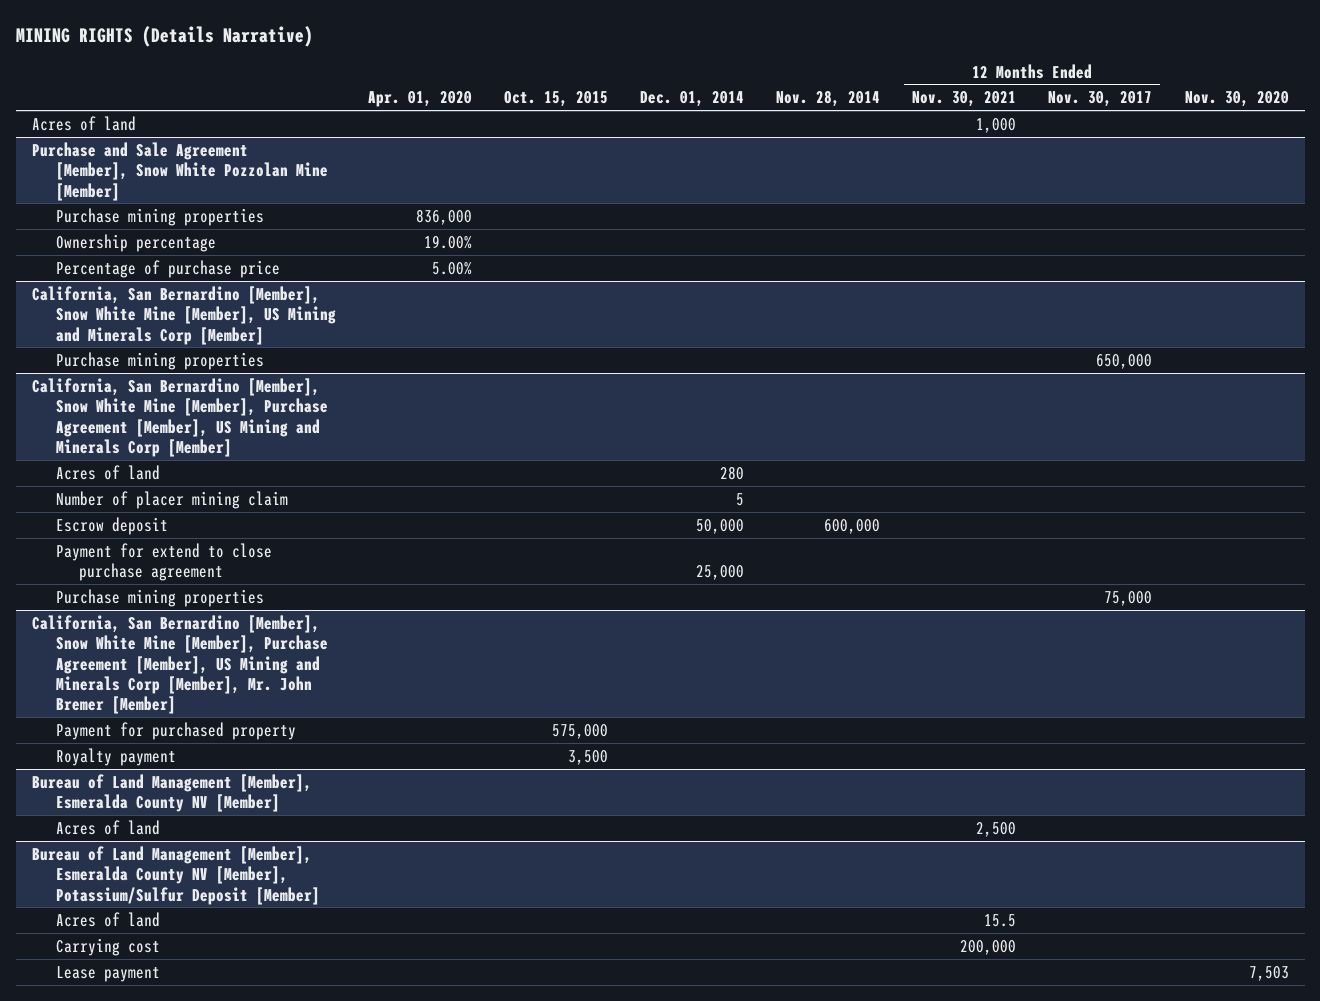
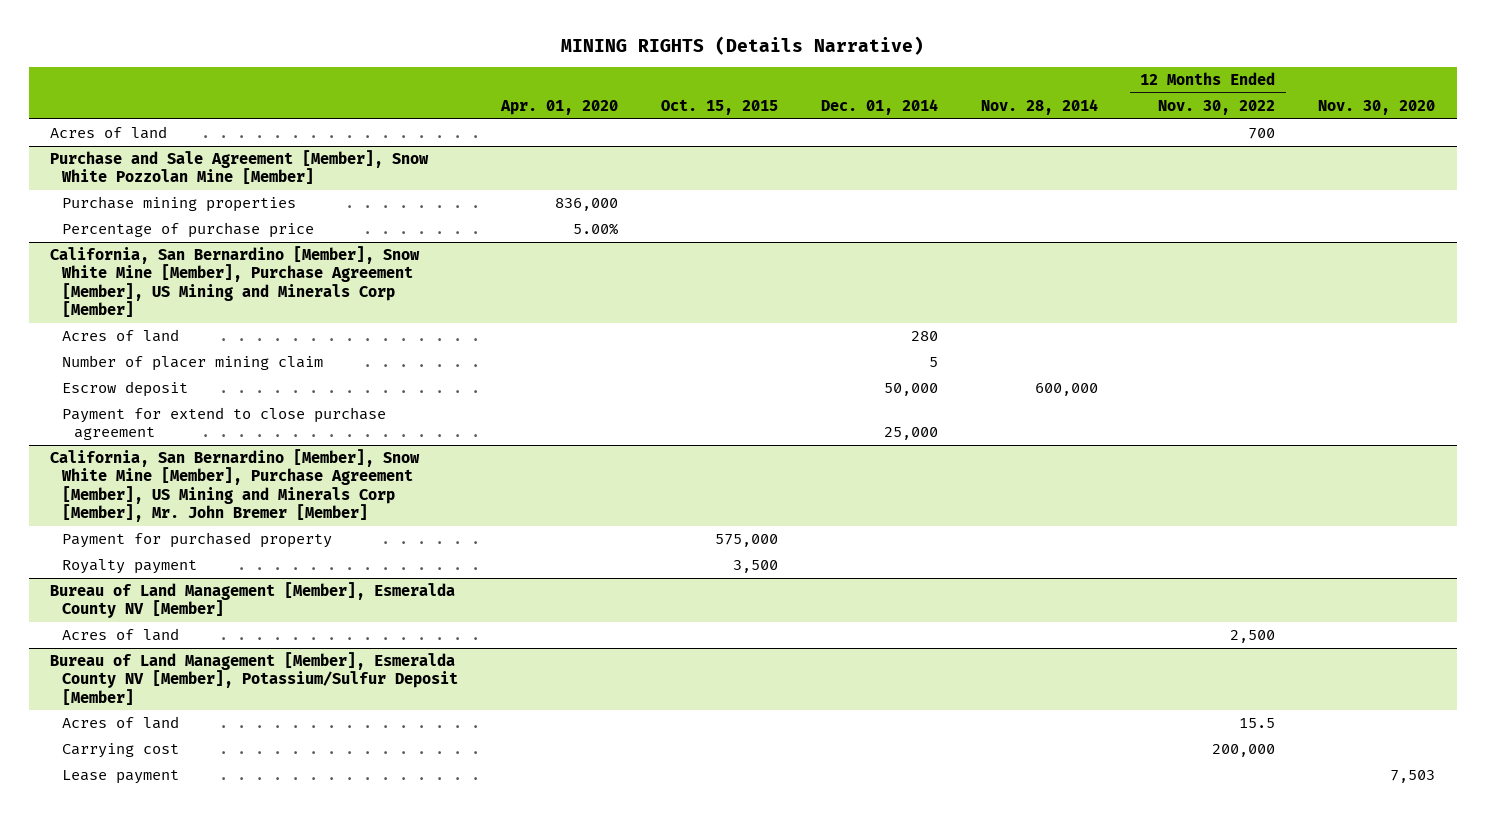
- | Apr. 01, 2020 | Oct. 15, 2015 | Dec. 01, 2014 | Nov. 28, 2014 | 12 Months Ended Nov. 30, 2021 | 12 Months Ended Nov. 30, 2017 | Nov. 30, 2020
+ | Apr. 01, 2020 | Oct. 15, 2015 | Dec. 01, 2014 | Nov. 28, 2014 | 12 Months Ended Nov. 30, 2022 | Nov. 30, 2020
@ Purchase and Sale Agreement [Member], Snow White Pozzolan Mine [Member]
- Ownership percentage | 19.00% | | | | | |
- California, San Bernardino [Member], Snow White Mine [Member], US Mining and Minerals Corp [Member]
- Purchase mining properties | | | | | | 650,000 |
@ California, San Bernardino [Member], Snow White Mine [Member], Purchase Agreement [Member], US Mining and Minerals Corp [Member]
- Purchase mining properties | | | | | | 75,000 |

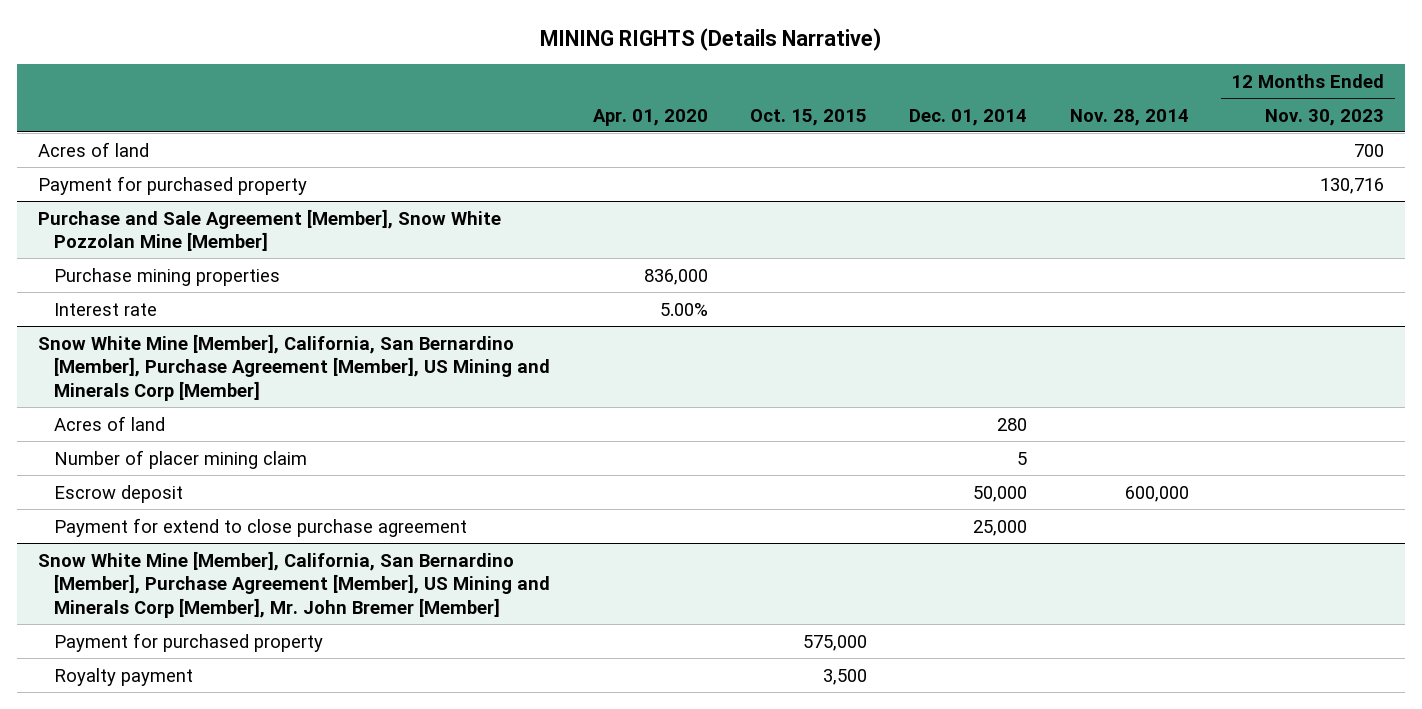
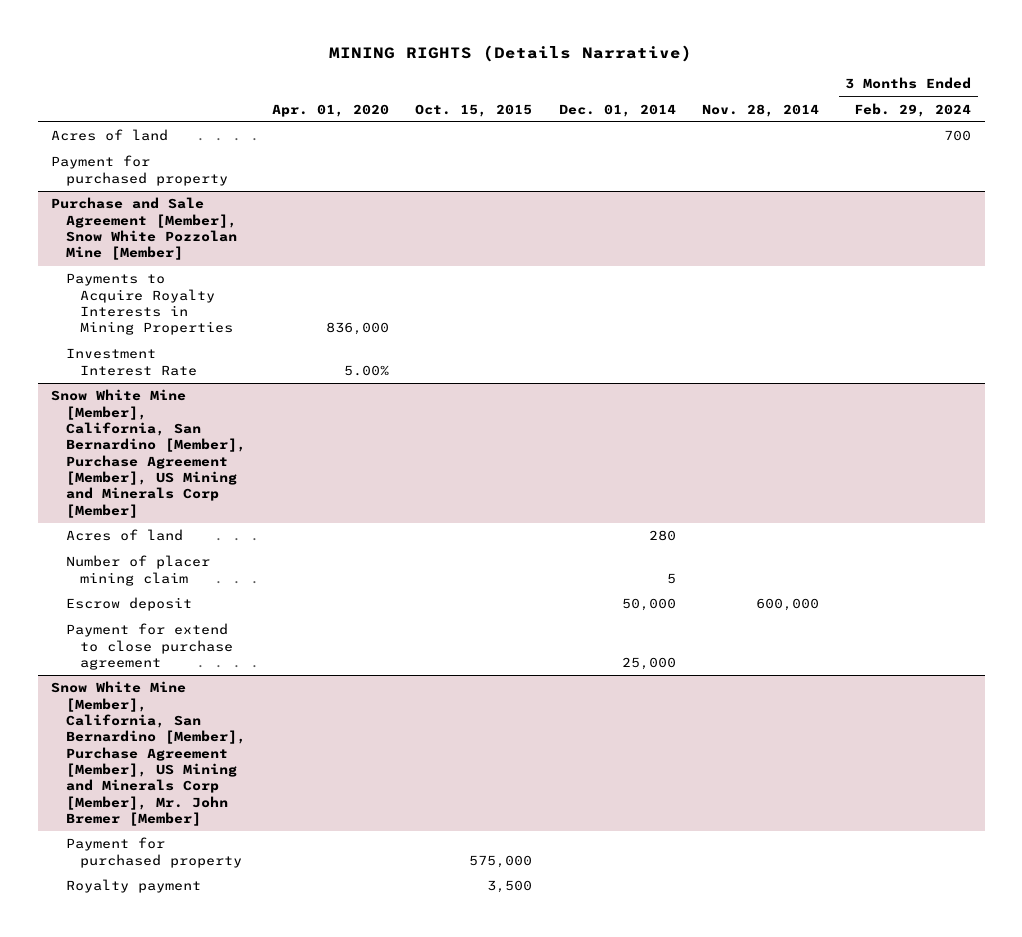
- | Apr. 01, 2020 | Oct. 15, 2015 | Dec. 01, 2014 | Nov. 28, 2014 | 12 Months Ended Nov. 30, 2023
+ | Apr. 01, 2020 | Oct. 15, 2015 | Dec. 01, 2014 | Nov. 28, 2014 | 3 Months Ended Feb. 29, 2024
@ Purchase and Sale Agreement [Member], Snow White Pozzolan Mine [Member]
- Purchase mining properties | 836,000 | | | |
- Interest rate | 5.00% | | | |
+ Payments to Acquire Royalty Interests in Mining Properties | 836,000 | | | |
+ Investment Interest Rate | 5.00% | | | |

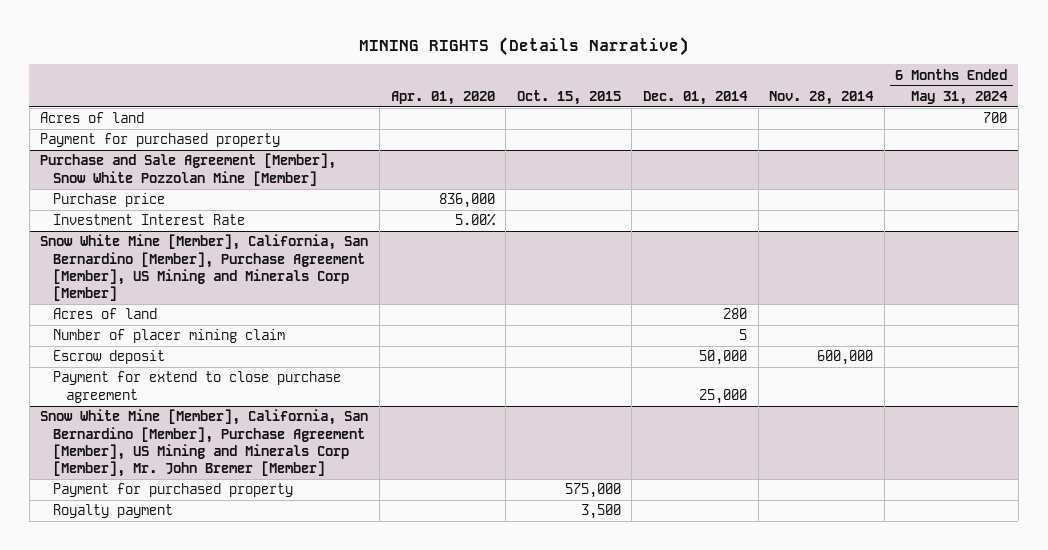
- | Apr. 01, 2020 | Oct. 15, 2015 | Dec. 01, 2014 | Nov. 28, 2014 | 3 Months Ended Feb. 29, 2024
+ | Apr. 01, 2020 | Oct. 15, 2015 | Dec. 01, 2014 | Nov. 28, 2014 | 6 Months Ended May 31, 2024
@ Purchase and Sale Agreement [Member], Snow White Pozzolan Mine [Member]
- Payments to Acquire Royalty Interests in Mining Properties | 836,000 | | | |
+ Purchase price | 836,000 | | | |

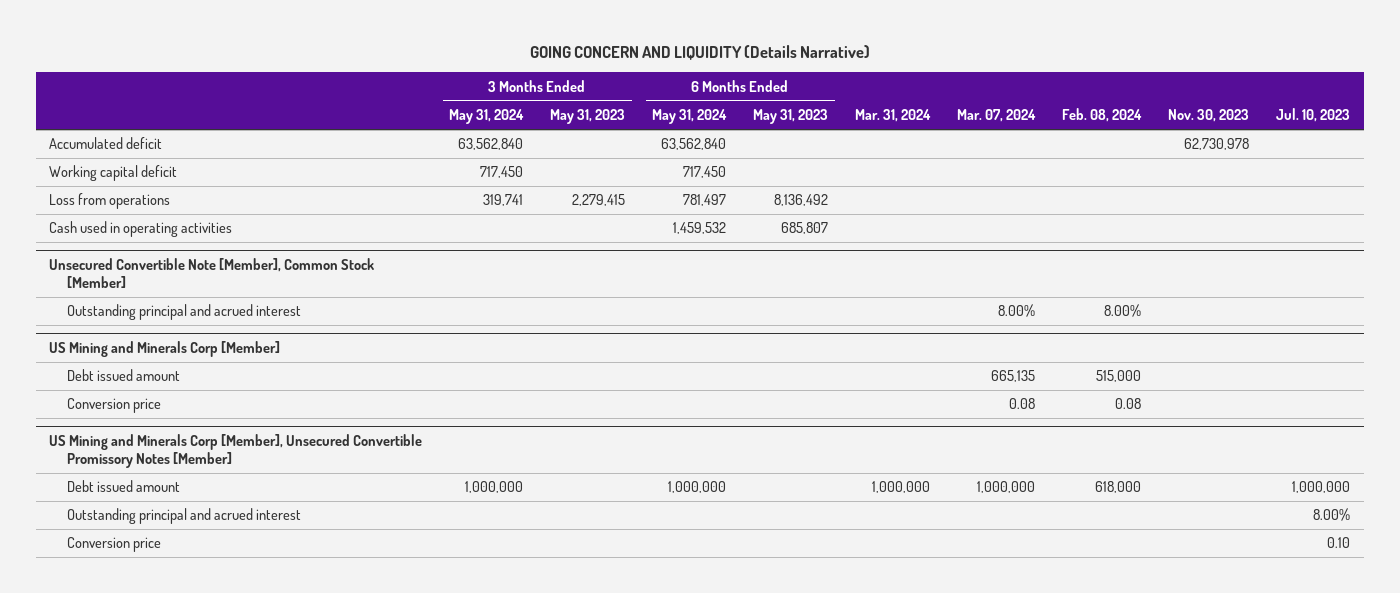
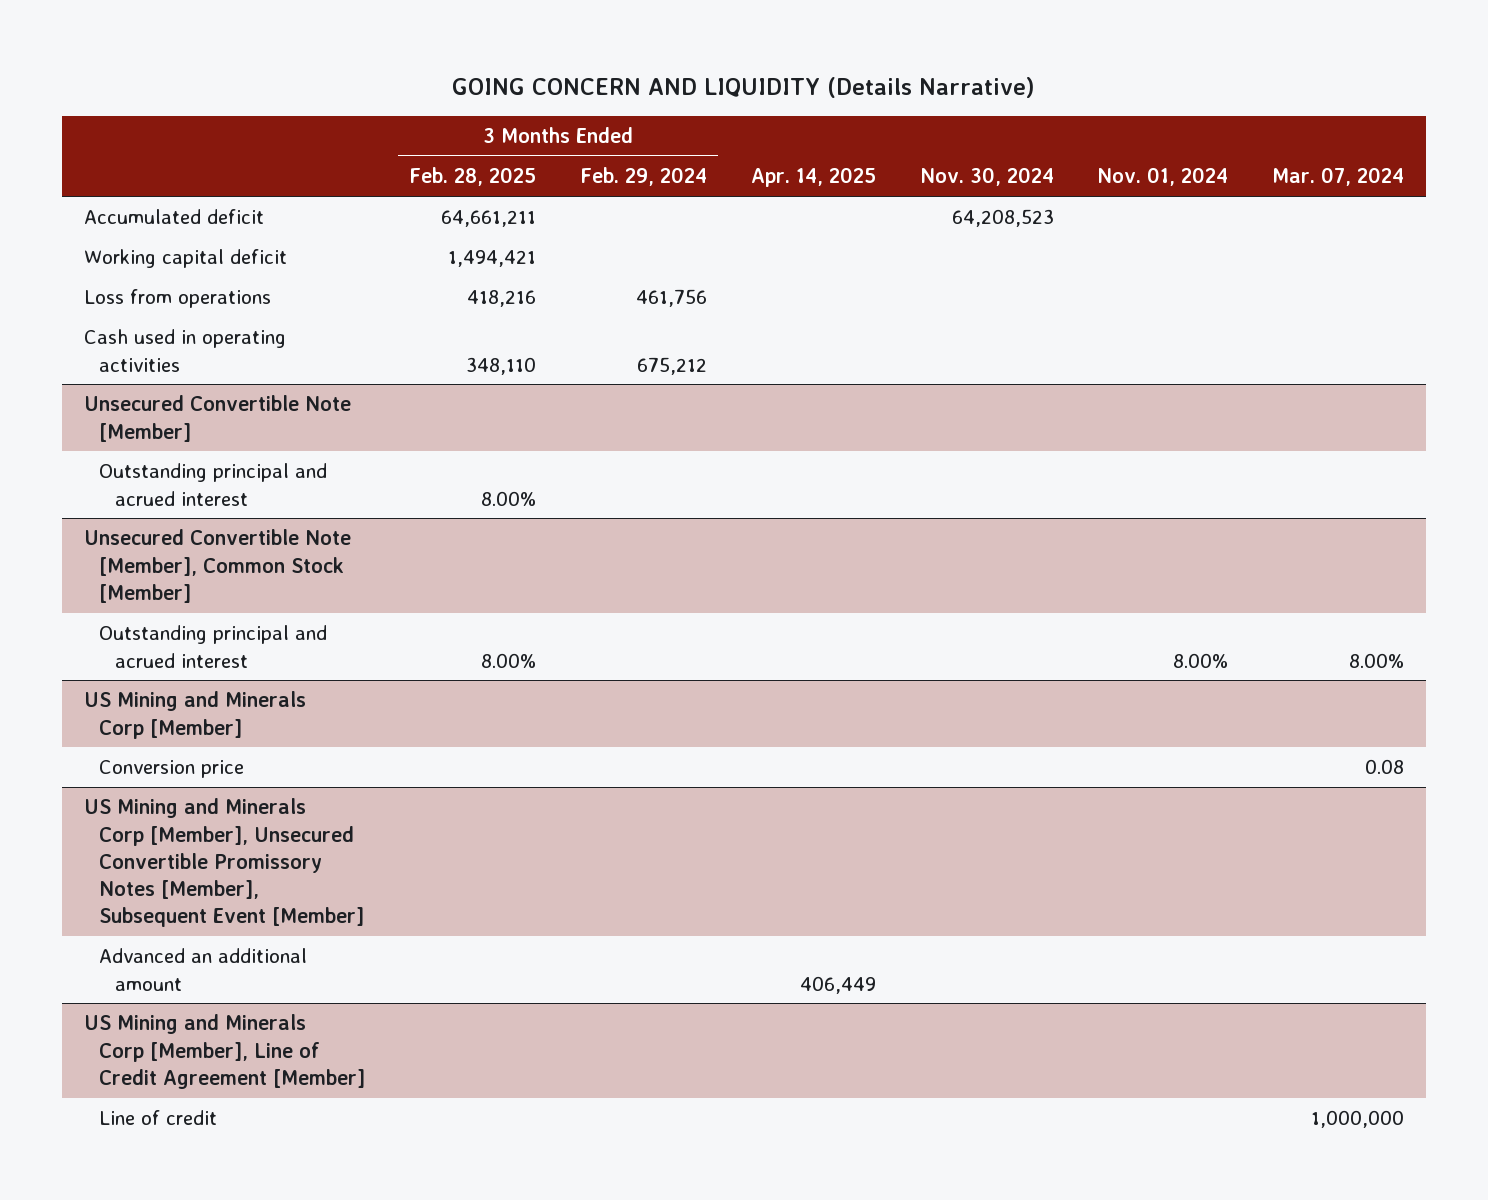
- | 3 Months Ended May 31, 2024 | 3 Months Ended May 31, 2023 | 6 Months Ended May 31, 2024 | 6 Months Ended May 31, 2023 | Mar. 31, 2024 | Mar. 07, 2024 | Feb. 08, 2024 | Nov. 30, 2023 | Jul. 10, 2023
+ | 3 Months Ended Feb. 28, 2025 | 3 Months Ended Feb. 29, 2024 | Apr. 14, 2025 | Nov. 30, 2024 | Nov. 01, 2024 | Mar. 07, 2024
+ Unsecured Convertible Note [Member]
+ Outstanding principal and acrued interest | 8.00% | | | | |
@ US Mining and Minerals Corp [Member]
- Debt issued amount | | | | | | 665,135 | 515,000 | |
- US Mining and Minerals Corp [Member], Unsecured Convertible Promissory Notes [Member]
- Debt issued amount | 1,000,000 | | 1,000,000 | | 1,000,000 | 1,000,000 | 618,000 | | 1,000,000
- Outstanding principal and acrued interest | | | | | | | | | 8.00%
- Conversion price | | | | | | | | | 0.10
+ US Mining and Minerals Corp [Member], Unsecured Convertible Promissory Notes [Member], Subsequent Event [Member]
+ Advanced an additional amount | | | 406,449 | | |
+ US Mining and Minerals Corp [Member], Line of Credit Agreement [Member]
+ Line of credit | | | | | | 1,000,000

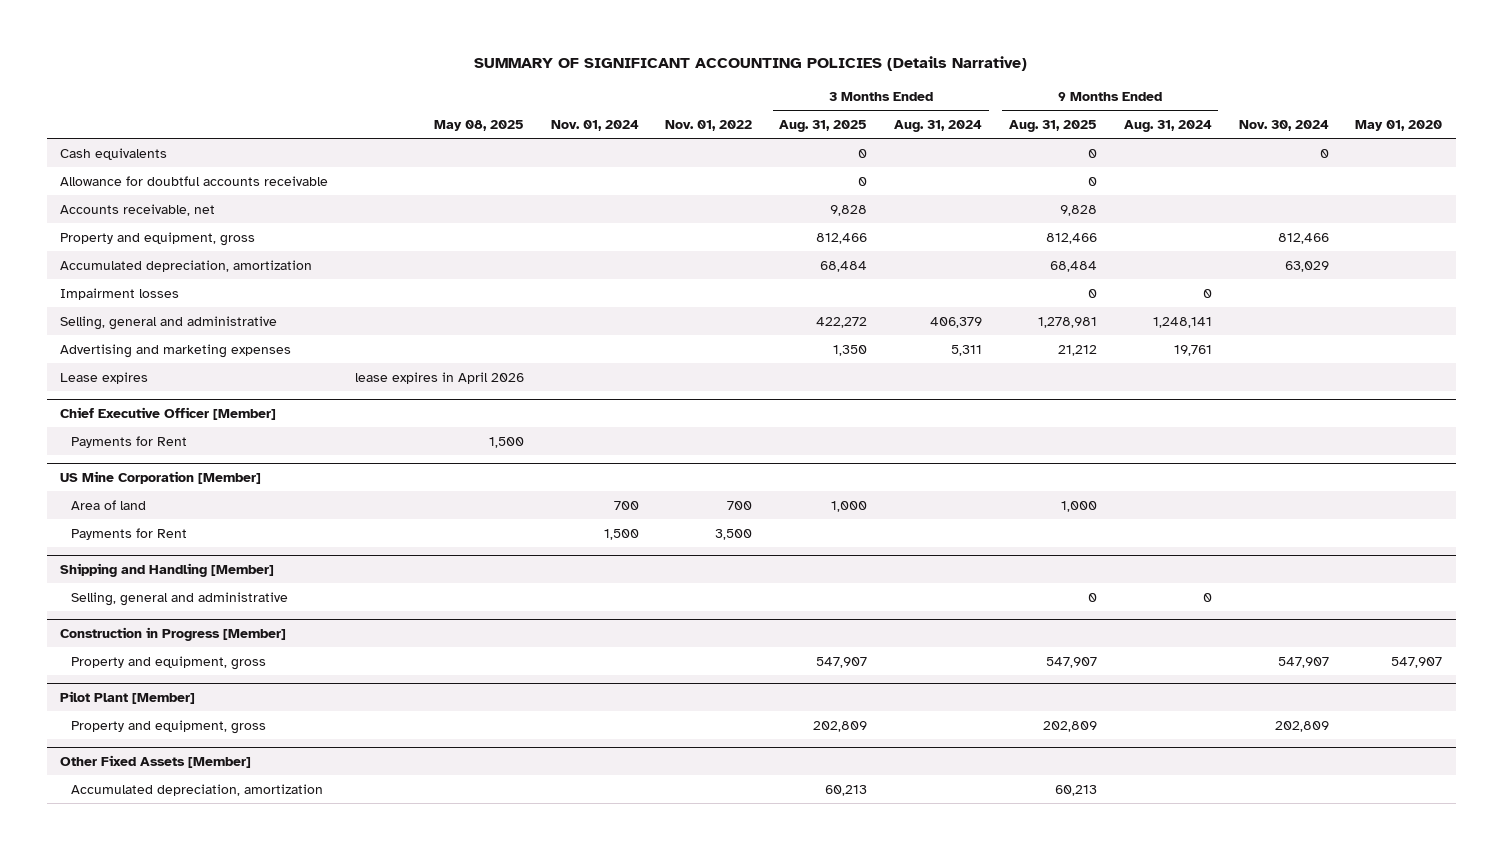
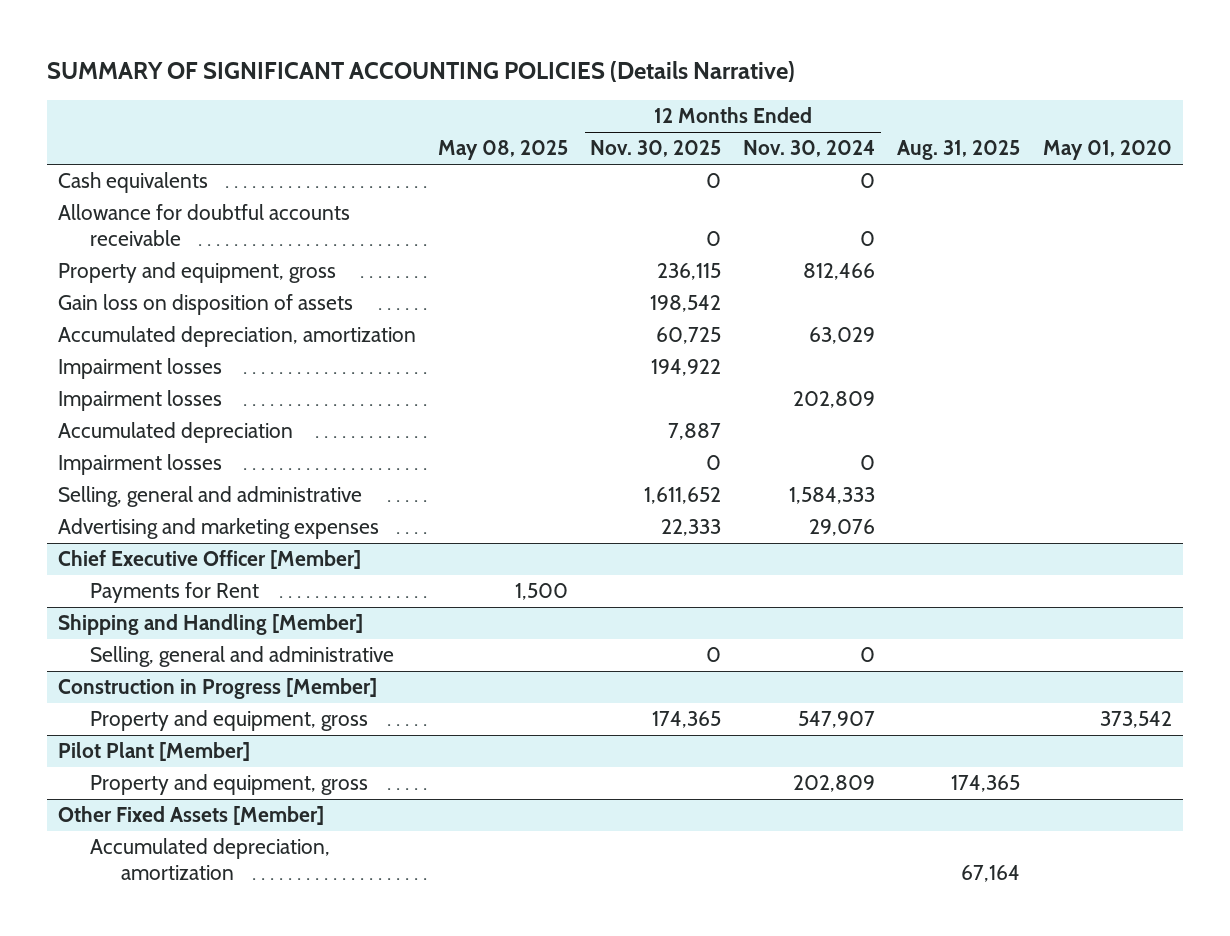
- | May 08, 2025 | Nov. 01, 2024 | Nov. 01, 2022 | 3 Months Ended Aug. 31, 2025 | 3 Months Ended Aug. 31, 2024 | 9 Months Ended Aug. 31, 2025 | 9 Months Ended Aug. 31, 2024 | Nov. 30, 2024 | May 01, 2020
+ | May 08, 2025 | 12 Months Ended Nov. 30, 2025 | 12 Months Ended Nov. 30, 2024 | Aug. 31, 2025 | May 01, 2020
- Accounts receivable, net | | | | 9,828 | | 9,828 | | |
+ Gain loss on disposition of assets | | 198,542 | | |
+ Impairment losses | | | 202,809 | |
+ Accumulated depreciation | | 7,887 | | |
+ Impairment losses | | 0 | 0 | |
- Lease expires | lease expires in April 2026 | | | | | | | |
- US Mine Corporation [Member]
- Area of land | | 700 | 700 | 1,000 | | 1,000 | | |
- Payments for Rent | | 1,500 | 3,500 | | | | | |
@ Construction in Progress [Member]
- Property and equipment, gross | | | | 547,907 | | 547,907 | | 547,907 | 547,907
+ Property and equipment, gross | | 174,365 | 547,907 | | 373,542

